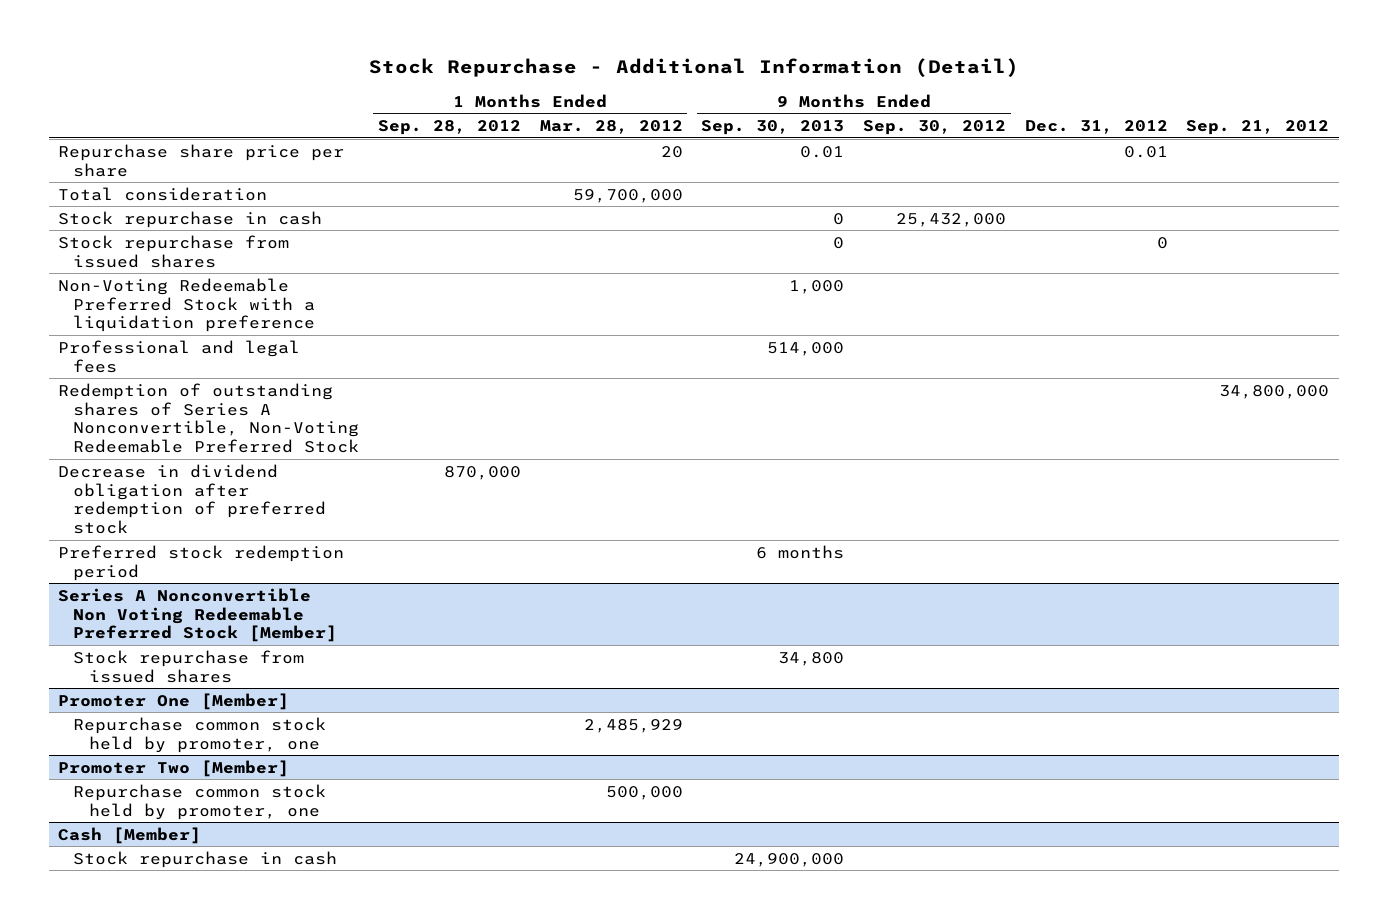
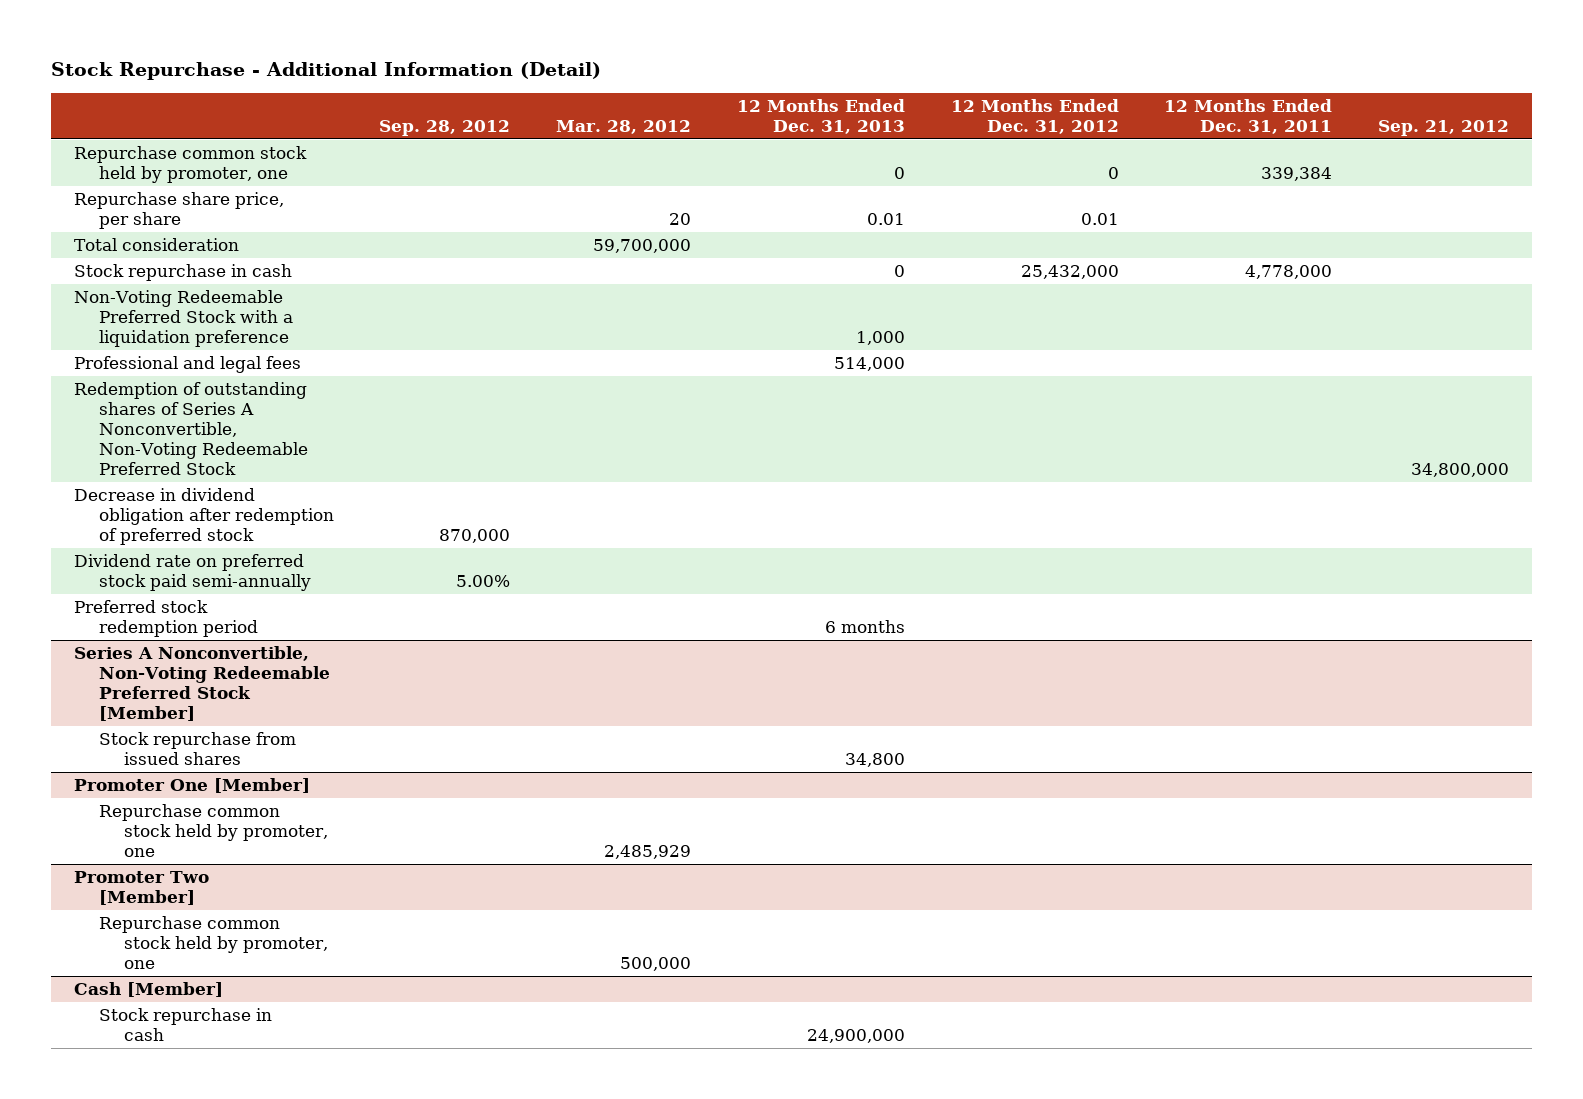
- | 1 Months Ended Sep. 28, 2012 | 1 Months Ended Mar. 28, 2012 | 9 Months Ended Sep. 30, 2013 | 9 Months Ended Sep. 30, 2012 | Dec. 31, 2012 | Sep. 21, 2012
+ | Sep. 28, 2012 | Mar. 28, 2012 | 12 Months Ended Dec. 31, 2013 | 12 Months Ended Dec. 31, 2012 | 12 Months Ended Dec. 31, 2011 | Sep. 21, 2012
- Repurchase share price per share | | 20 | 0.01 | | 0.01 |
+ Repurchase common stock held by promoter, one | | | 0 | 0 | 339,384 |
+ Repurchase share price, per share | | 20 | 0.01 | 0.01 | |
- Stock repurchase from issued shares | | | 0 | | 0 |
+ Dividend rate on preferred stock paid semi-annually | 5.00% | | | | |
- Series A Nonconvertible Non Voting Redeemable Preferred Stock [Member]
+ Series A Nonconvertible, Non-Voting Redeemable Preferred Stock [Member]

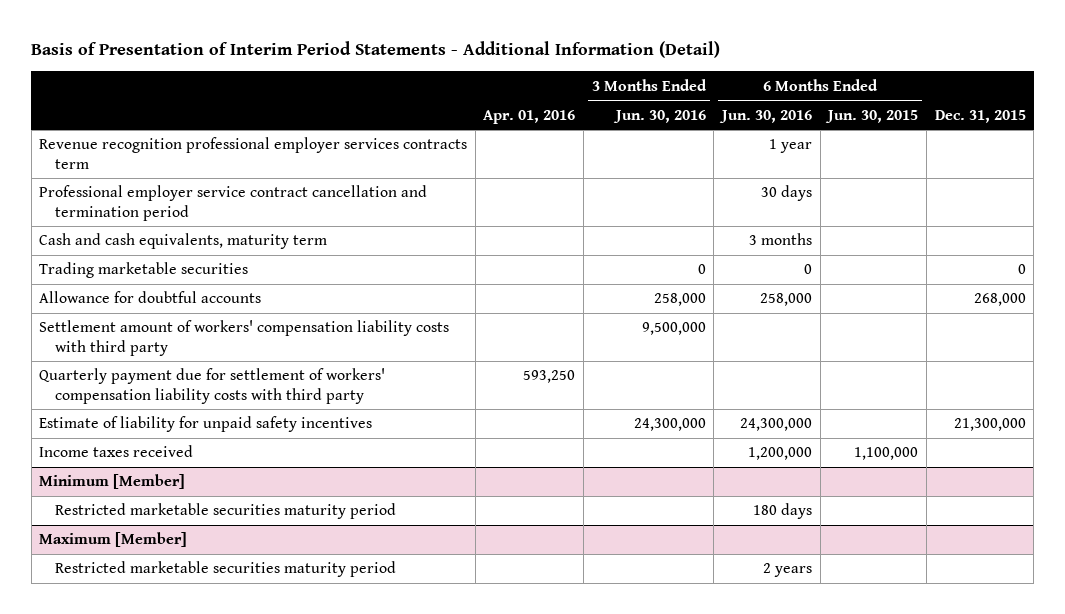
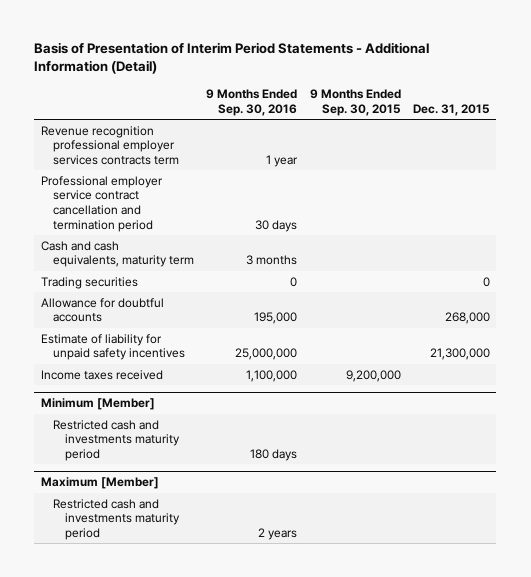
- | Apr. 01, 2016 | 3 Months Ended Jun. 30, 2016 | 6 Months Ended Jun. 30, 2016 | 6 Months Ended Jun. 30, 2015 | Dec. 31, 2015
+ | 9 Months Ended Sep. 30, 2016 | 9 Months Ended Sep. 30, 2015 | Dec. 31, 2015
- Trading marketable securities | | 0 | 0 | | 0
+ Trading securities | 0 | | 0
- Settlement amount of workers' compensation liability costs with third party | | 9,500,000 | | |
- Quarterly payment due for settlement of workers' compensation liability costs with third party | 593,250 | | | |
@ Minimum [Member]
- Restricted marketable securities maturity period | | | 180 days | |
+ Restricted cash and investments maturity period | 180 days | |
@ Maximum [Member]
- Restricted marketable securities maturity period | | | 2 years | |
+ Restricted cash and investments maturity period | 2 years | |

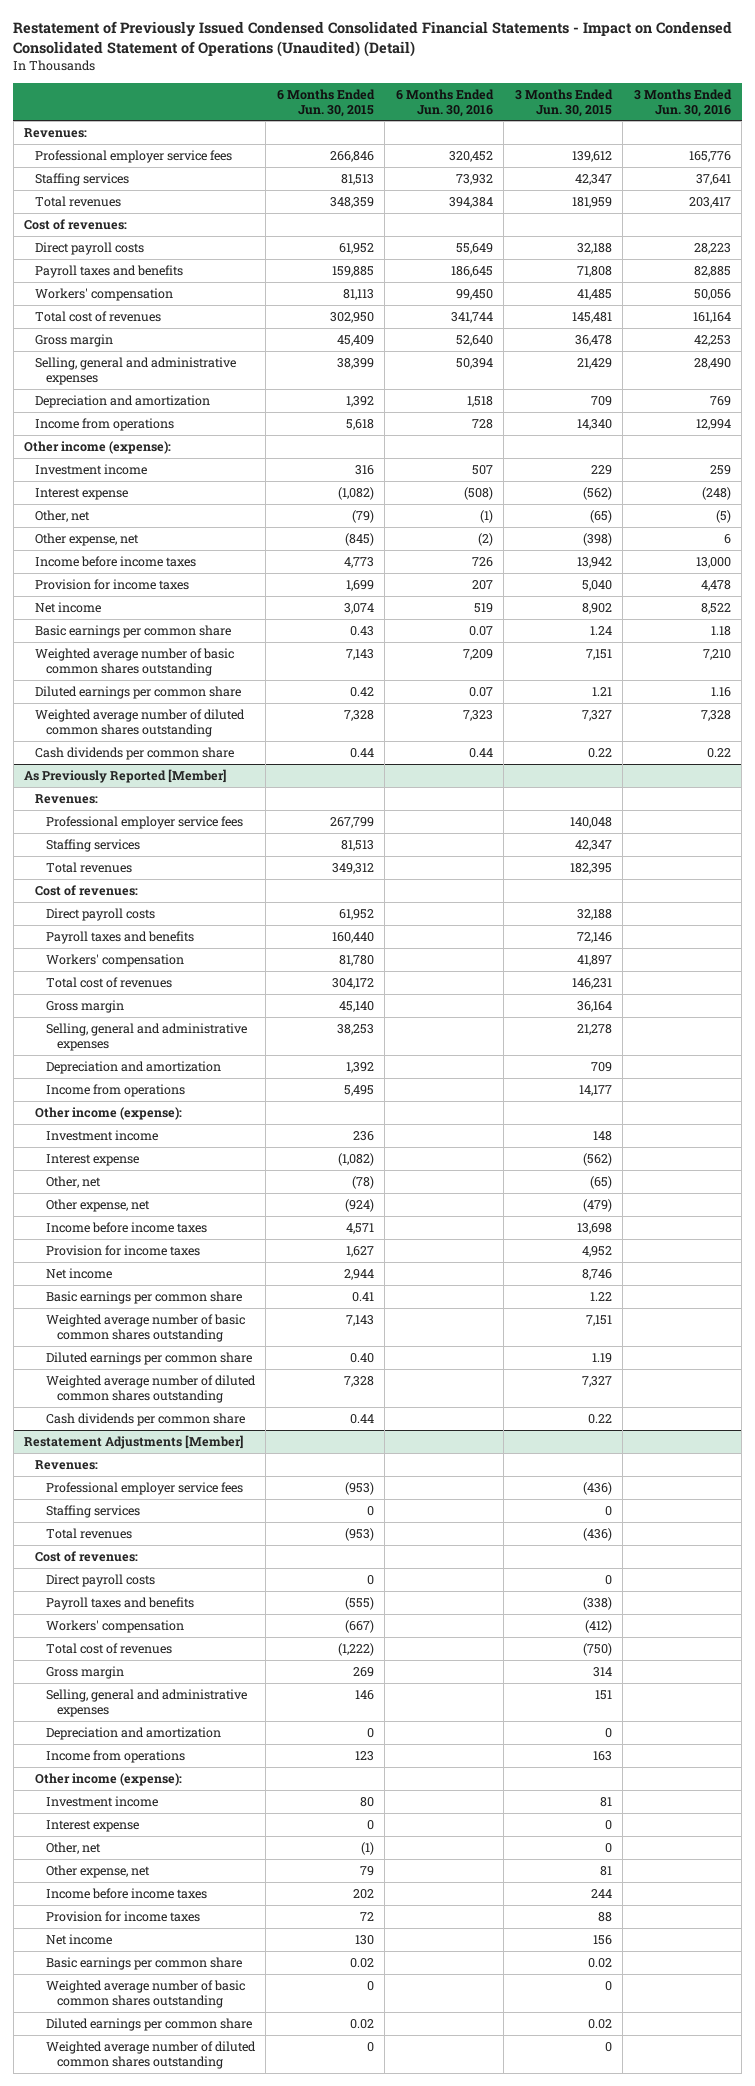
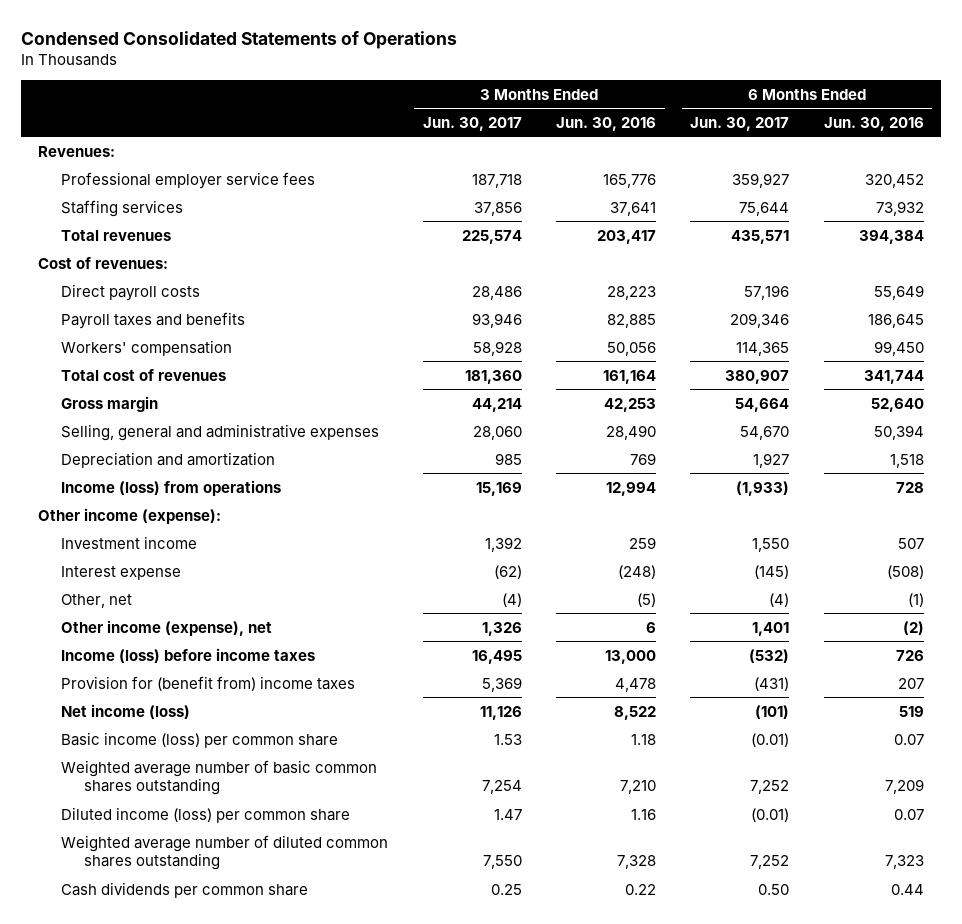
- Restatement of Previously Issued Condensed Consolidated Financial Statements - Impact on Condensed Consolidated Statement of Operations (Unaudited) (Detail)
+ Condensed Consolidated Statements of Operations
- | 6 Months Ended Jun. 30, 2015 | 6 Months Ended Jun. 30, 2016 | 3 Months Ended Jun. 30, 2015 | 3 Months Ended Jun. 30, 2016
+ | 3 Months Ended Jun. 30, 2017 | 3 Months Ended Jun. 30, 2016 | 6 Months Ended Jun. 30, 2017 | 6 Months Ended Jun. 30, 2016
- Income from operations | 5,618 | 728 | 14,340 | 12,994
+ Income (loss) from operations | 15,169 | 12,994 | (1,933) | 728
- Other expense, net | (845) | (2) | (398) | 6
- Income before income taxes | 4,773 | 726 | 13,942 | 13,000
- Provision for income taxes | 1,699 | 207 | 5,040 | 4,478
- Net income | 3,074 | 519 | 8,902 | 8,522
- Basic earnings per common share | 0.43 | 0.07 | 1.24 | 1.18
+ Other income (expense), net | 1,326 | 6 | 1,401 | (2)
+ Income (loss) before income taxes | 16,495 | 13,000 | (532) | 726
+ Provision for (benefit from) income taxes | 5,369 | 4,478 | (431) | 207
+ Net income (loss) | 11,126 | 8,522 | (101) | 519
+ Basic income (loss) per common share | 1.53 | 1.18 | (0.01) | 0.07
- Diluted earnings per common share | 0.42 | 0.07 | 1.21 | 1.16
+ Diluted income (loss) per common share | 1.47 | 1.16 | (0.01) | 0.07
- As Previously Reported [Member]
- Revenues:
- Professional employer service fees | 267,799 | | 140,048 |
- Staffing services | 81,513 | | 42,347 |
- Total revenues | 349,312 | | 182,395 |
- Cost of revenues:
- Direct payroll costs | 61,952 | | 32,188 |
- Payroll taxes and benefits | 160,440 | | 72,146 |
- Workers' compensation | 81,780 | | 41,897 |
- Total cost of revenues | 304,172 | | 146,231 |
- Gross margin | 45,140 | | 36,164 |
- Selling, general and administrative expenses | 38,253 | | 21,278 |
- Depreciation and amortization | 1,392 | | 709 |
- Income from operations | 5,495 | | 14,177 |
- Other income (expense):
- Investment income | 236 | | 148 |
- Interest expense | (1,082) | | (562) |
- Other, net | (78) | | (65) |
- Other expense, net | (924) | | (479) |
- Income before income taxes | 4,571 | | 13,698 |
- Provision for income taxes | 1,627 | | 4,952 |
- Net income | 2,944 | | 8,746 |
- Basic earnings per common share | 0.41 | | 1.22 |
- Weighted average number of basic common shares outstanding | 7,143 | | 7,151 |
- Diluted earnings per common share | 0.40 | | 1.19 |
- Weighted average number of diluted common shares outstanding | 7,328 | | 7,327 |
- Cash dividends per common share | 0.44 | | 0.22 |
- Restatement Adjustments [Member]
- Revenues:
- Professional employer service fees | (953) | | (436) |
- Staffing services | 0 | | 0 |
- Total revenues | (953) | | (436) |
- Cost of revenues:
- Direct payroll costs | 0 | | 0 |
- Payroll taxes and benefits | (555) | | (338) |
- Workers' compensation | (667) | | (412) |
- Total cost of revenues | (1,222) | | (750) |
- Gross margin | 269 | | 314 |
- Selling, general and administrative expenses | 146 | | 151 |
- Depreciation and amortization | 0 | | 0 |
- Income from operations | 123 | | 163 |
- Other income (expense):
- Investment income | 80 | | 81 |
- Interest expense | 0 | | 0 |
- Other, net | (1) | | 0 |
- Other expense, net | 79 | | 81 |
- Income before income taxes | 202 | | 244 |
- Provision for income taxes | 72 | | 88 |
- Net income | 130 | | 156 |
- Basic earnings per common share | 0.02 | | 0.02 |
- Weighted average number of basic common shares outstanding | 0 | | 0 |
- Diluted earnings per common share | 0.02 | | 0.02 |
- Weighted average number of diluted common shares outstanding | 0 | | 0 |

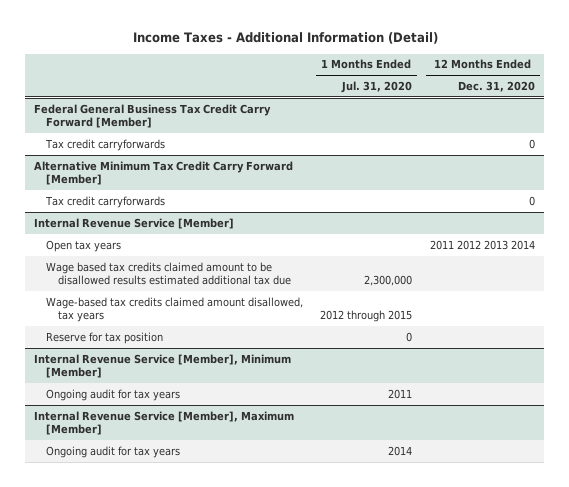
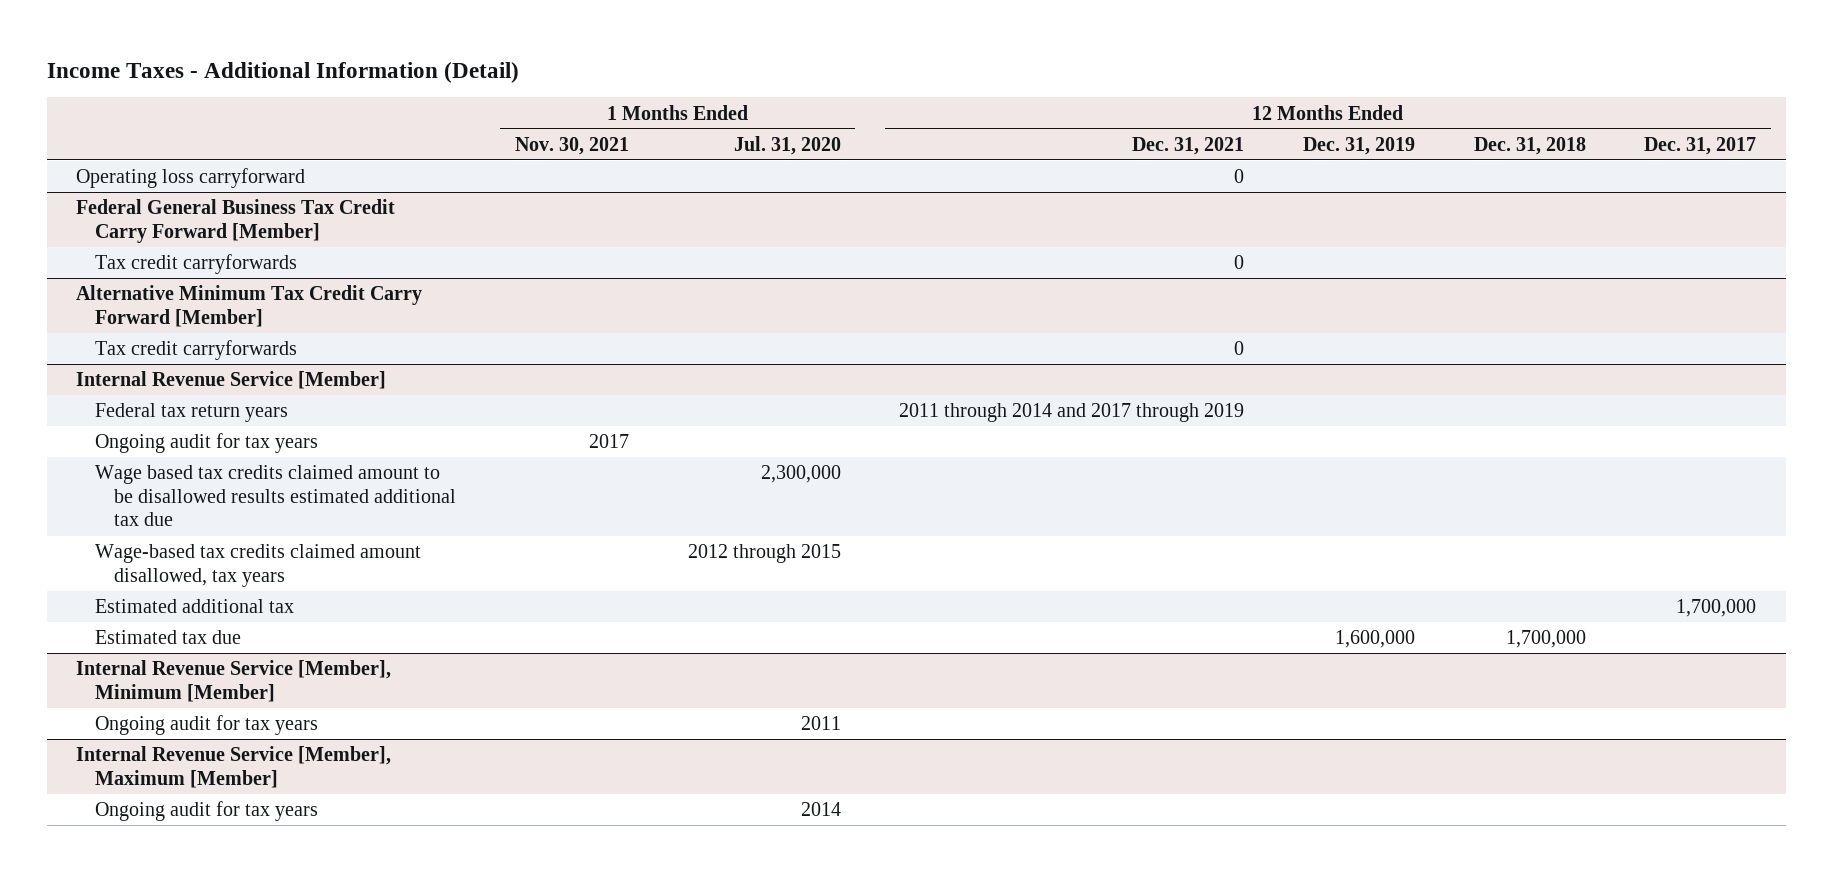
- | 1 Months Ended Jul. 31, 2020 | 12 Months Ended Dec. 31, 2020
+ | 1 Months Ended Nov. 30, 2021 | 1 Months Ended Jul. 31, 2020 | 12 Months Ended Dec. 31, 2021 | 12 Months Ended Dec. 31, 2019 | 12 Months Ended Dec. 31, 2018 | 12 Months Ended Dec. 31, 2017
+ Operating loss carryforward | | | 0 | | |
@ Internal Revenue Service [Member]
- Open tax years | | 2011 2012 2013 2014
+ Federal tax return years | | | 2011 through 2014 and 2017 through 2019 | | |
+ Ongoing audit for tax years | 2017 | | | | |
- Reserve for tax position | 0 |
+ Estimated additional tax | | | | | | 1,700,000
+ Estimated tax due | | | | 1,600,000 | 1,700,000 |

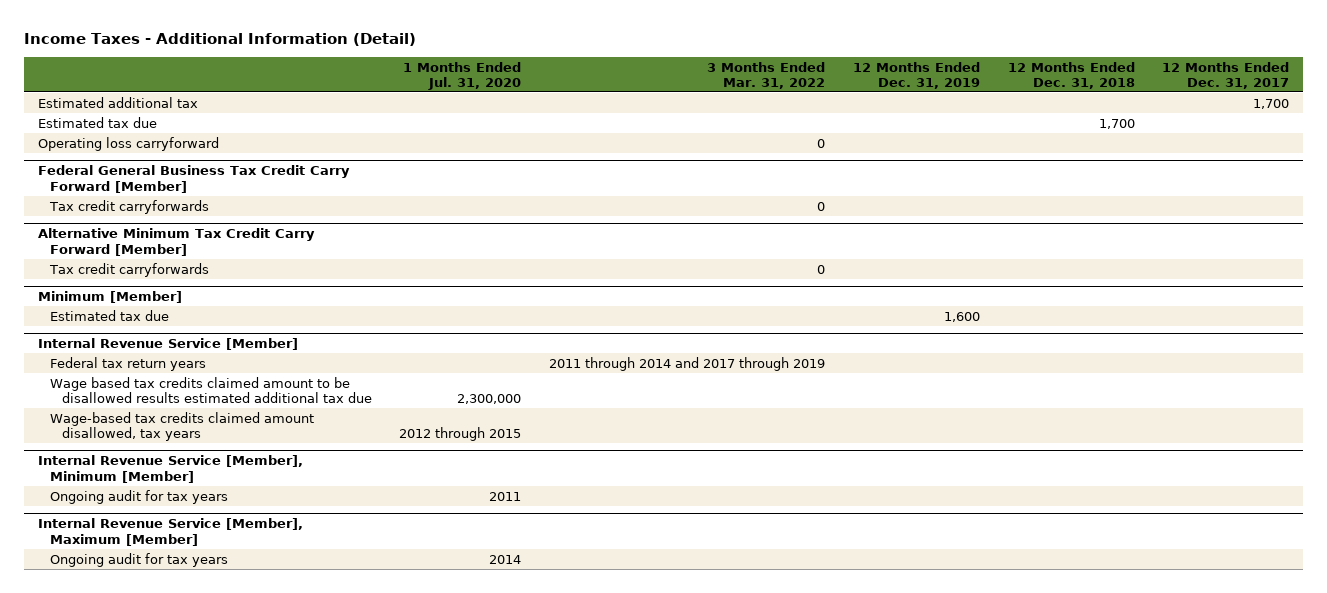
- | 1 Months Ended Nov. 30, 2021 | 1 Months Ended Jul. 31, 2020 | 12 Months Ended Dec. 31, 2021 | 12 Months Ended Dec. 31, 2019 | 12 Months Ended Dec. 31, 2018 | 12 Months Ended Dec. 31, 2017
+ | 1 Months Ended Jul. 31, 2020 | 3 Months Ended Mar. 31, 2022 | 12 Months Ended Dec. 31, 2019 | 12 Months Ended Dec. 31, 2018 | 12 Months Ended Dec. 31, 2017
+ Estimated additional tax | | | | | 1,700
+ Estimated tax due | | | | 1,700 |
+ Minimum [Member]
+ Estimated tax due | | | 1,600 | |
@ Internal Revenue Service [Member]
- Ongoing audit for tax years | 2017 | | | | |
- Estimated additional tax | | | | | | 1,700,000
- Estimated tax due | | | | 1,600,000 | 1,700,000 |

